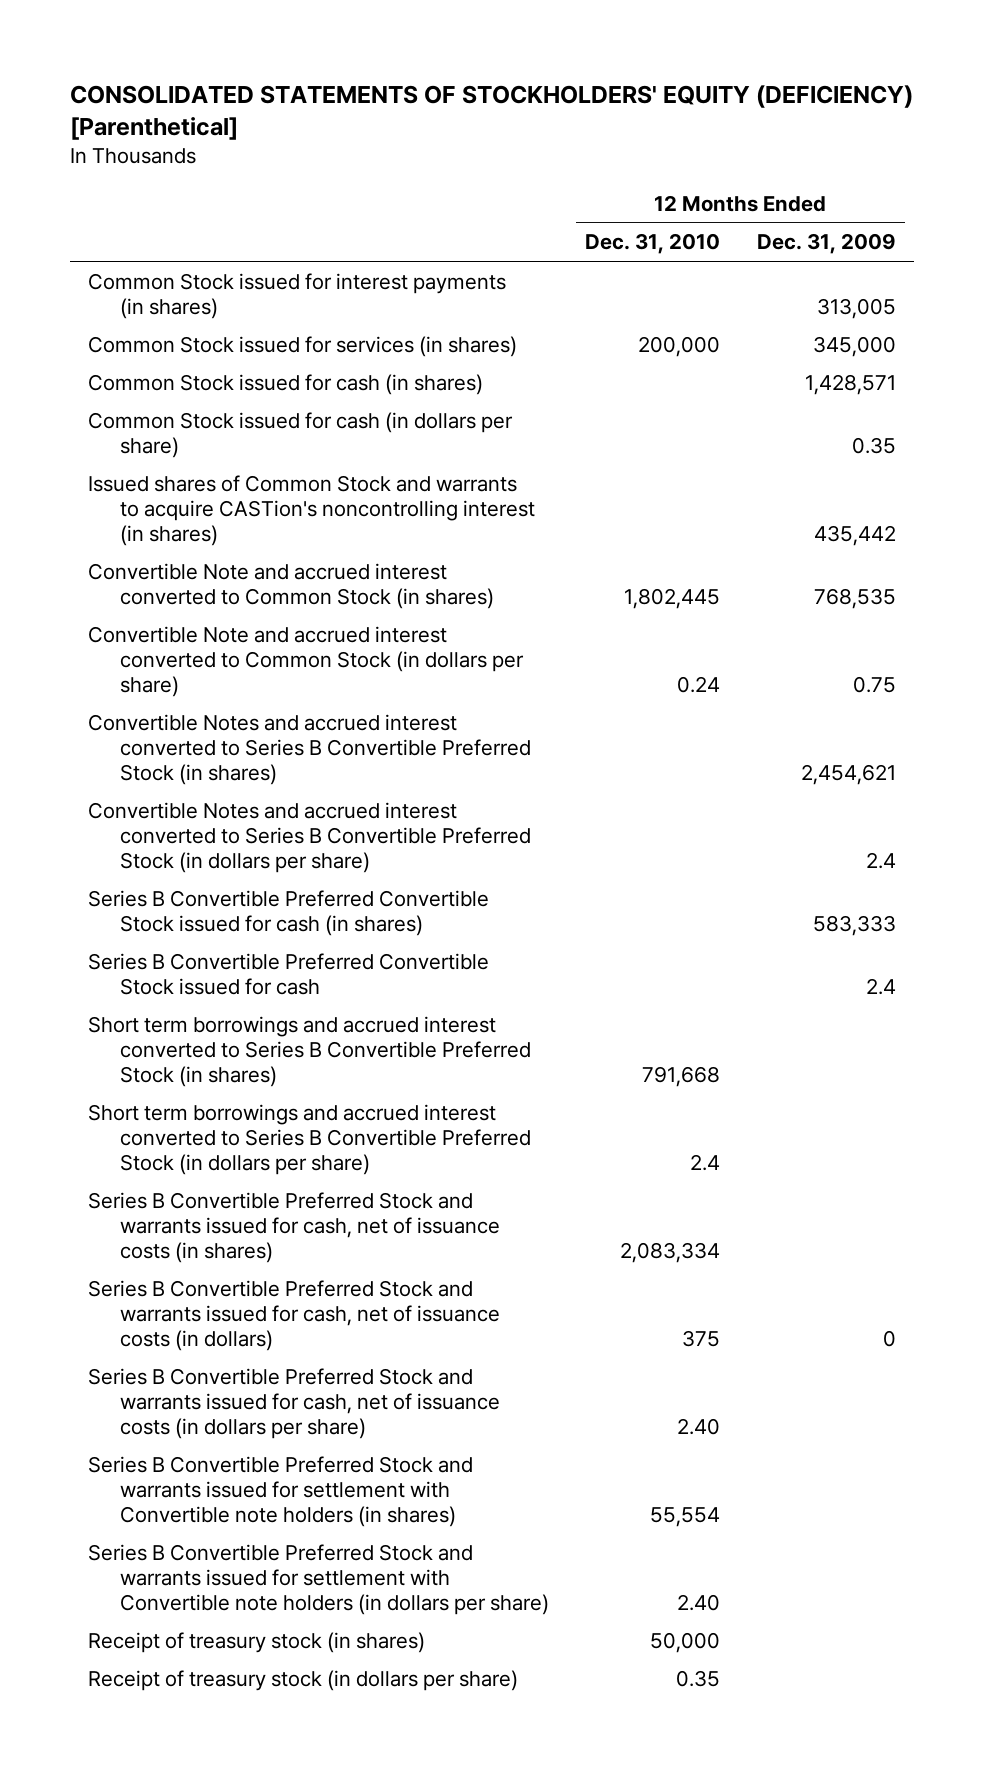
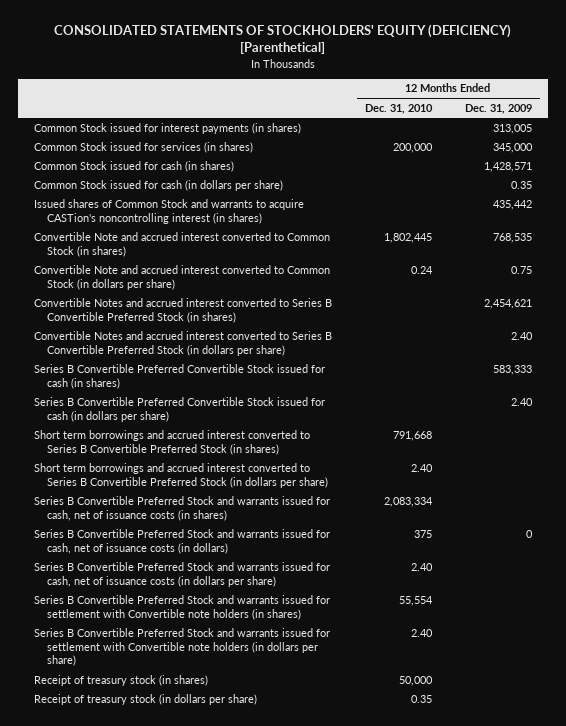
- Convertible Notes and accrued interest converted to Series B Convertible Preferred Stock (in dollars per share) | | 2.4
+ Convertible Notes and accrued interest converted to Series B Convertible Preferred Stock (in dollars per share) | | 2.40
- Series B Convertible Preferred Convertible Stock issued for cash | | 2.4
+ Series B Convertible Preferred Convertible Stock issued for cash (in dollars per share) | | 2.40
- Short term borrowings and accrued interest converted to Series B Convertible Preferred Stock (in dollars per share) | 2.4 |
+ Short term borrowings and accrued interest converted to Series B Convertible Preferred Stock (in dollars per share) | 2.40 |

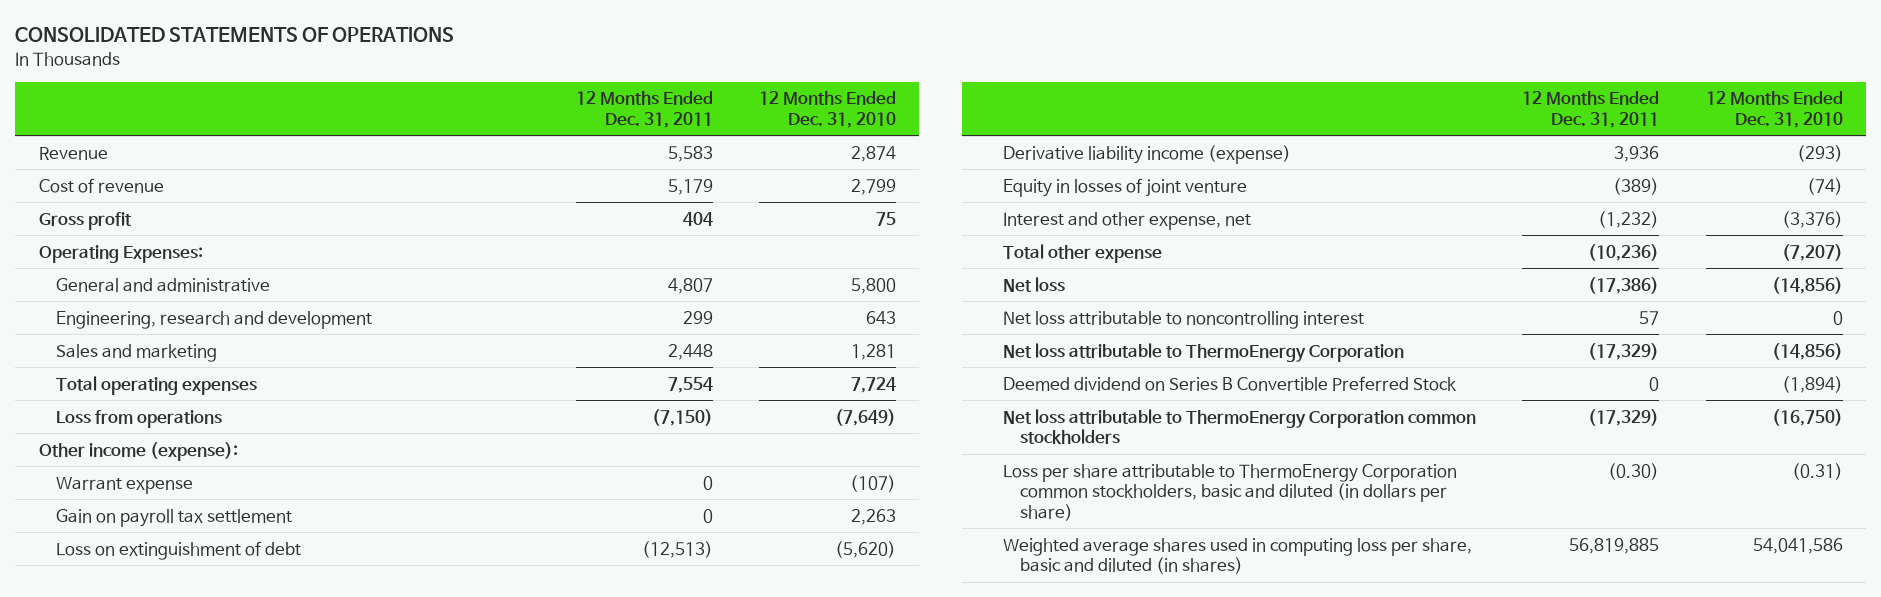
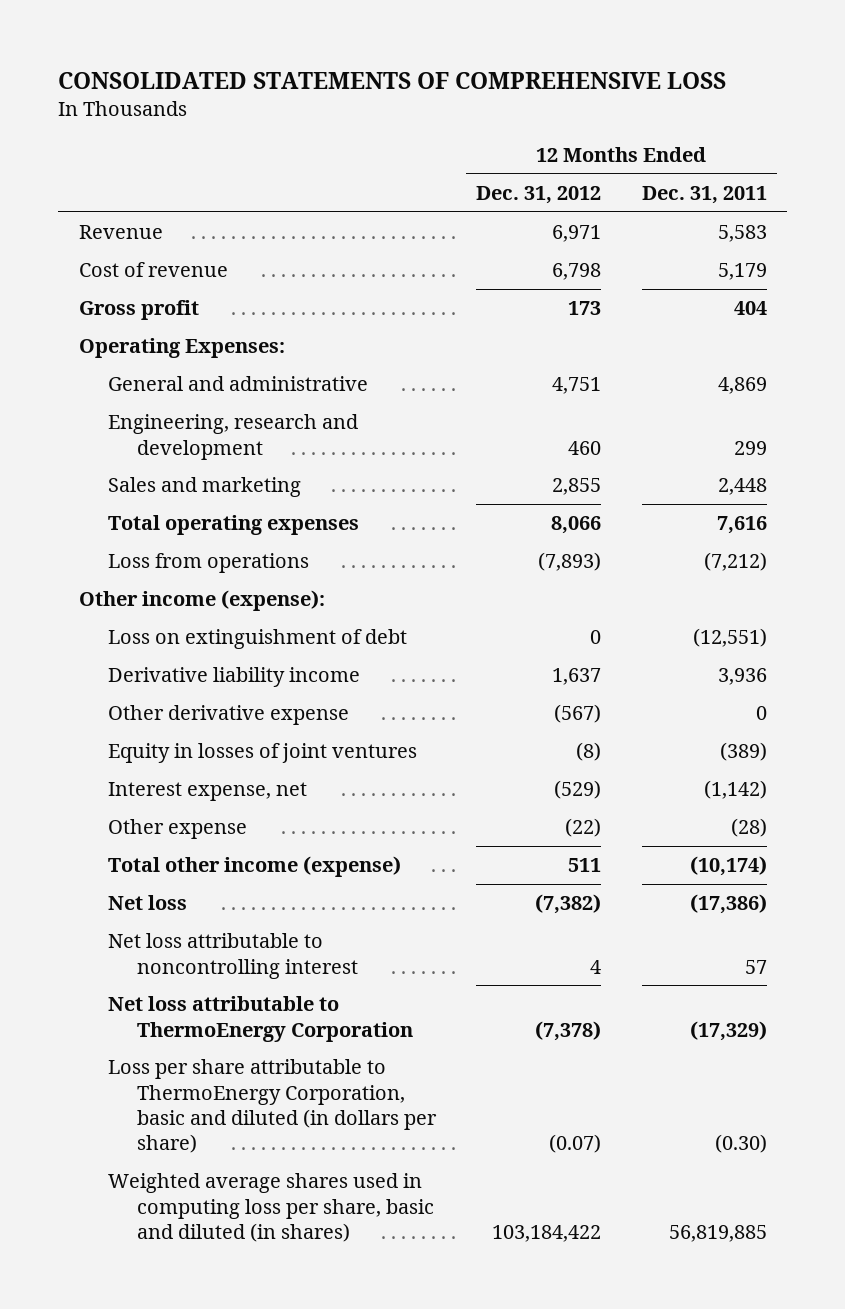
- CONSOLIDATED STATEMENTS OF OPERATIONS
+ CONSOLIDATED STATEMENTS OF COMPREHENSIVE LOSS
- | 12 Months Ended Dec. 31, 2011 | 12 Months Ended Dec. 31, 2010
+ | 12 Months Ended Dec. 31, 2012 | 12 Months Ended Dec. 31, 2011
- General and administrative | 4,807 | 5,800
+ General and administrative | 4,751 | 4,869
- Total operating expenses | 7,554 | 7,724
- Loss from operations | (7,150) | (7,649)
+ Total operating expenses | 8,066 | 7,616
+ Loss from operations | (7,893) | (7,212)
- Warrant expense | 0 | (107)
- Gain on payroll tax settlement | 0 | 2,263
- Loss on extinguishment of debt | (12,513) | (5,620)
- Derivative liability income (expense) | 3,936 | (293)
- Equity in losses of joint venture | (389) | (74)
- Interest and other expense, net | (1,232) | (3,376)
- Total other expense | (10,236) | (7,207)
+ Loss on extinguishment of debt | 0 | (12,551)
+ Derivative liability income | 1,637 | 3,936
+ Other derivative expense | (567) | 0
+ Equity in losses of joint ventures | (8) | (389)
+ Interest expense, net | (529) | (1,142)
+ Other expense | (22) | (28)
+ Total other income (expense) | 511 | (10,174)
- Deemed dividend on Series B Convertible Preferred Stock | 0 | (1,894)
- Net loss attributable to ThermoEnergy Corporation common stockholders | (17,329) | (16,750)
- Loss per share attributable to ThermoEnergy Corporation common stockholders, basic and diluted (in dollars per share) | (0.30) | (0.31)
+ Loss per share attributable to ThermoEnergy Corporation, basic and diluted (in dollars per share) | (0.07) | (0.30)

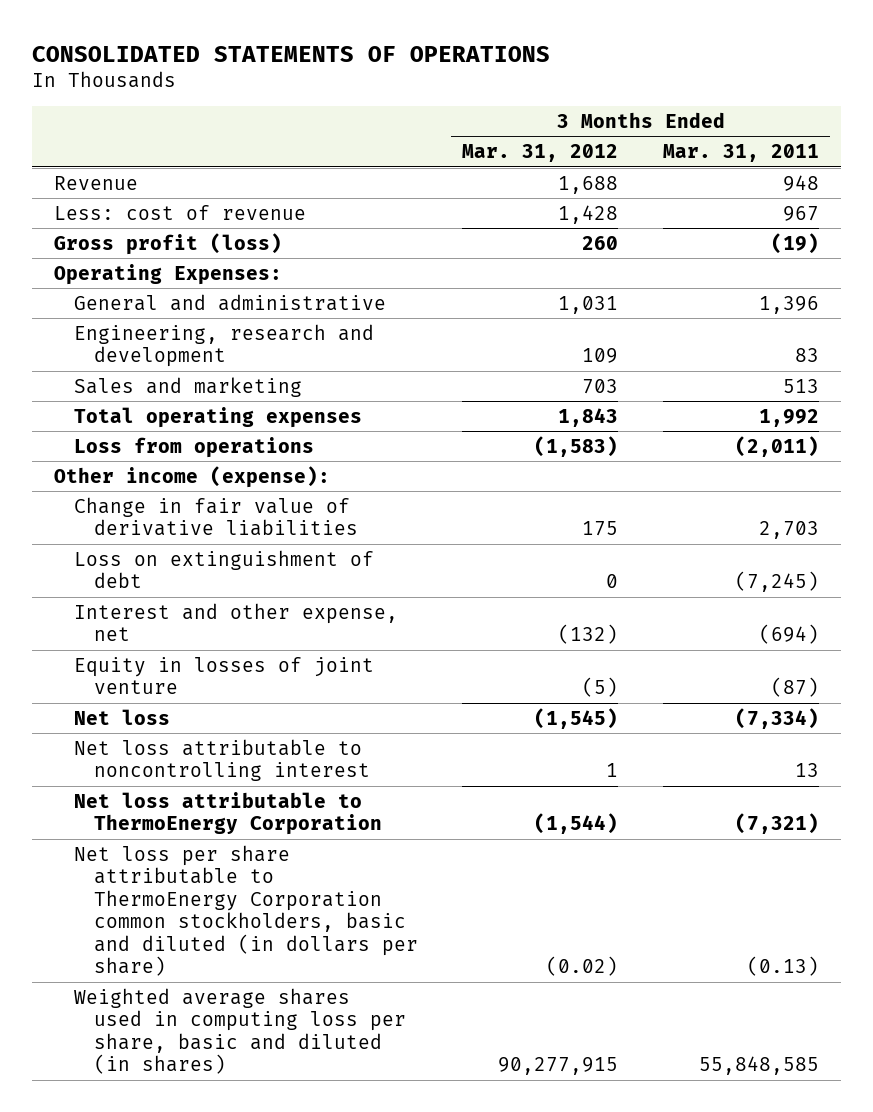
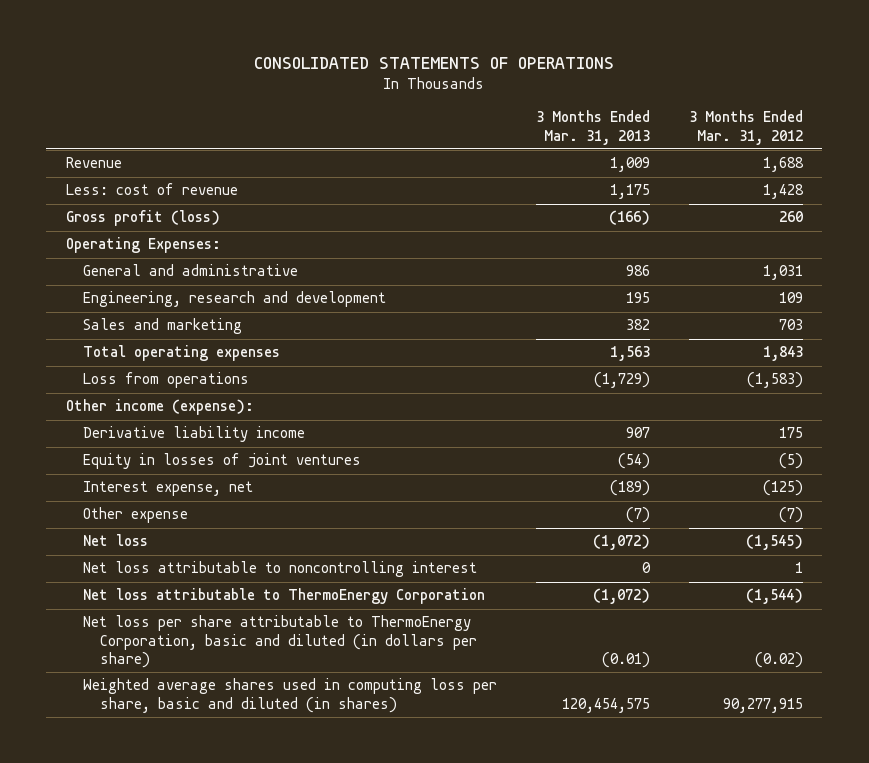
- | 3 Months Ended Mar. 31, 2012 | 3 Months Ended Mar. 31, 2011
+ | 3 Months Ended Mar. 31, 2013 | 3 Months Ended Mar. 31, 2012
- Change in fair value of derivative liabilities | 175 | 2,703
- Loss on extinguishment of debt | 0 | (7,245)
- Interest and other expense, net | (132) | (694)
- Equity in losses of joint venture | (5) | (87)
+ Derivative liability income | 907 | 175
+ Equity in losses of joint ventures | (54) | (5)
+ Interest expense, net | (189) | (125)
+ Other expense | (7) | (7)
- Net loss per share attributable to ThermoEnergy Corporation common stockholders, basic and diluted (in dollars per share) | (0.02) | (0.13)
+ Net loss per share attributable to ThermoEnergy Corporation, basic and diluted (in dollars per share) | (0.01) | (0.02)

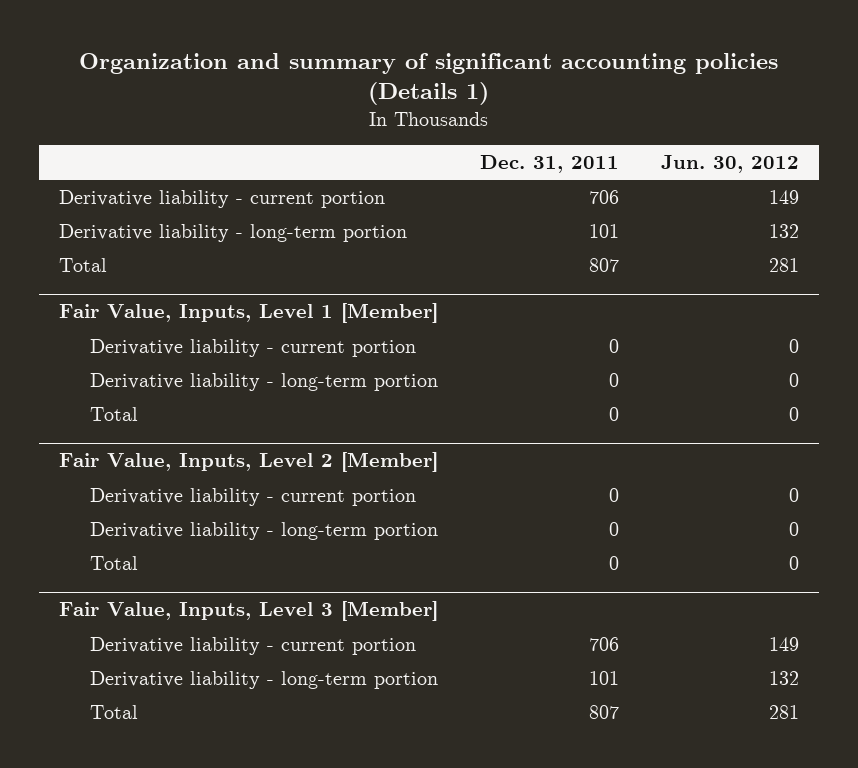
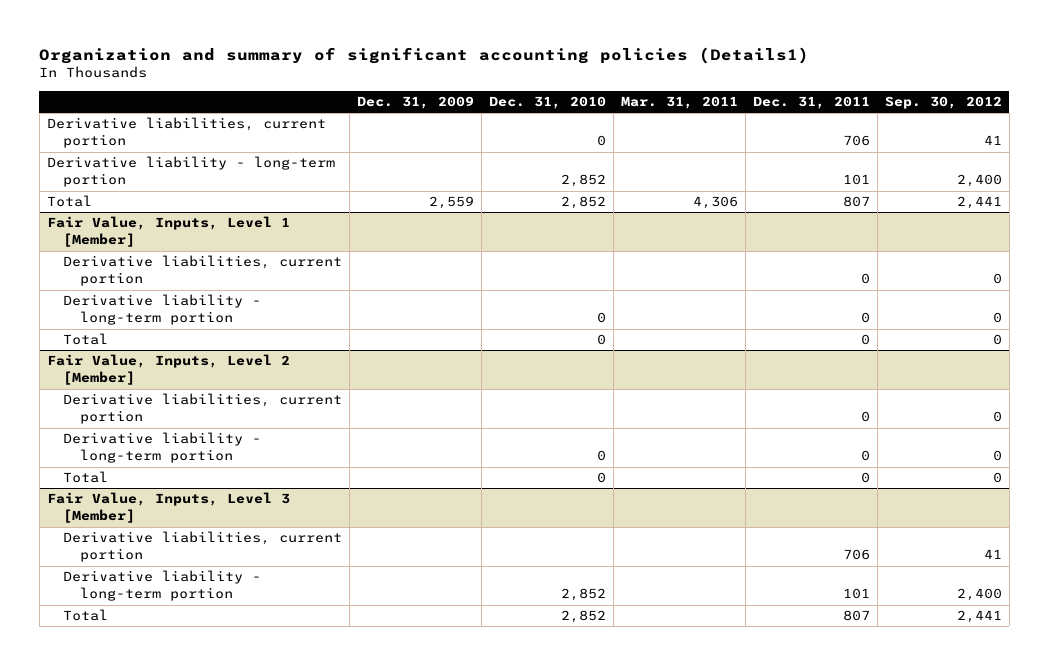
- Organization and summary of significant accounting policies (Details 1)
+ Organization and summary of significant accounting policies (Details1)
- | Dec. 31, 2011 | Jun. 30, 2012
+ | Dec. 31, 2009 | Dec. 31, 2010 | Mar. 31, 2011 | Dec. 31, 2011 | Sep. 30, 2012
- Derivative liability - current portion | 706 | 149
+ Derivative liabilities, current portion | | 0 | | 706 | 41
@ Fair Value, Inputs, Level 1 [Member]
- Derivative liability - current portion | 0 | 0
+ Derivative liabilities, current portion | | | | 0 | 0
@ Fair Value, Inputs, Level 2 [Member]
- Derivative liability - current portion | 0 | 0
+ Derivative liabilities, current portion | | | | 0 | 0
@ Fair Value, Inputs, Level 3 [Member]
- Derivative liability - current portion | 706 | 149
+ Derivative liabilities, current portion | | | | 706 | 41

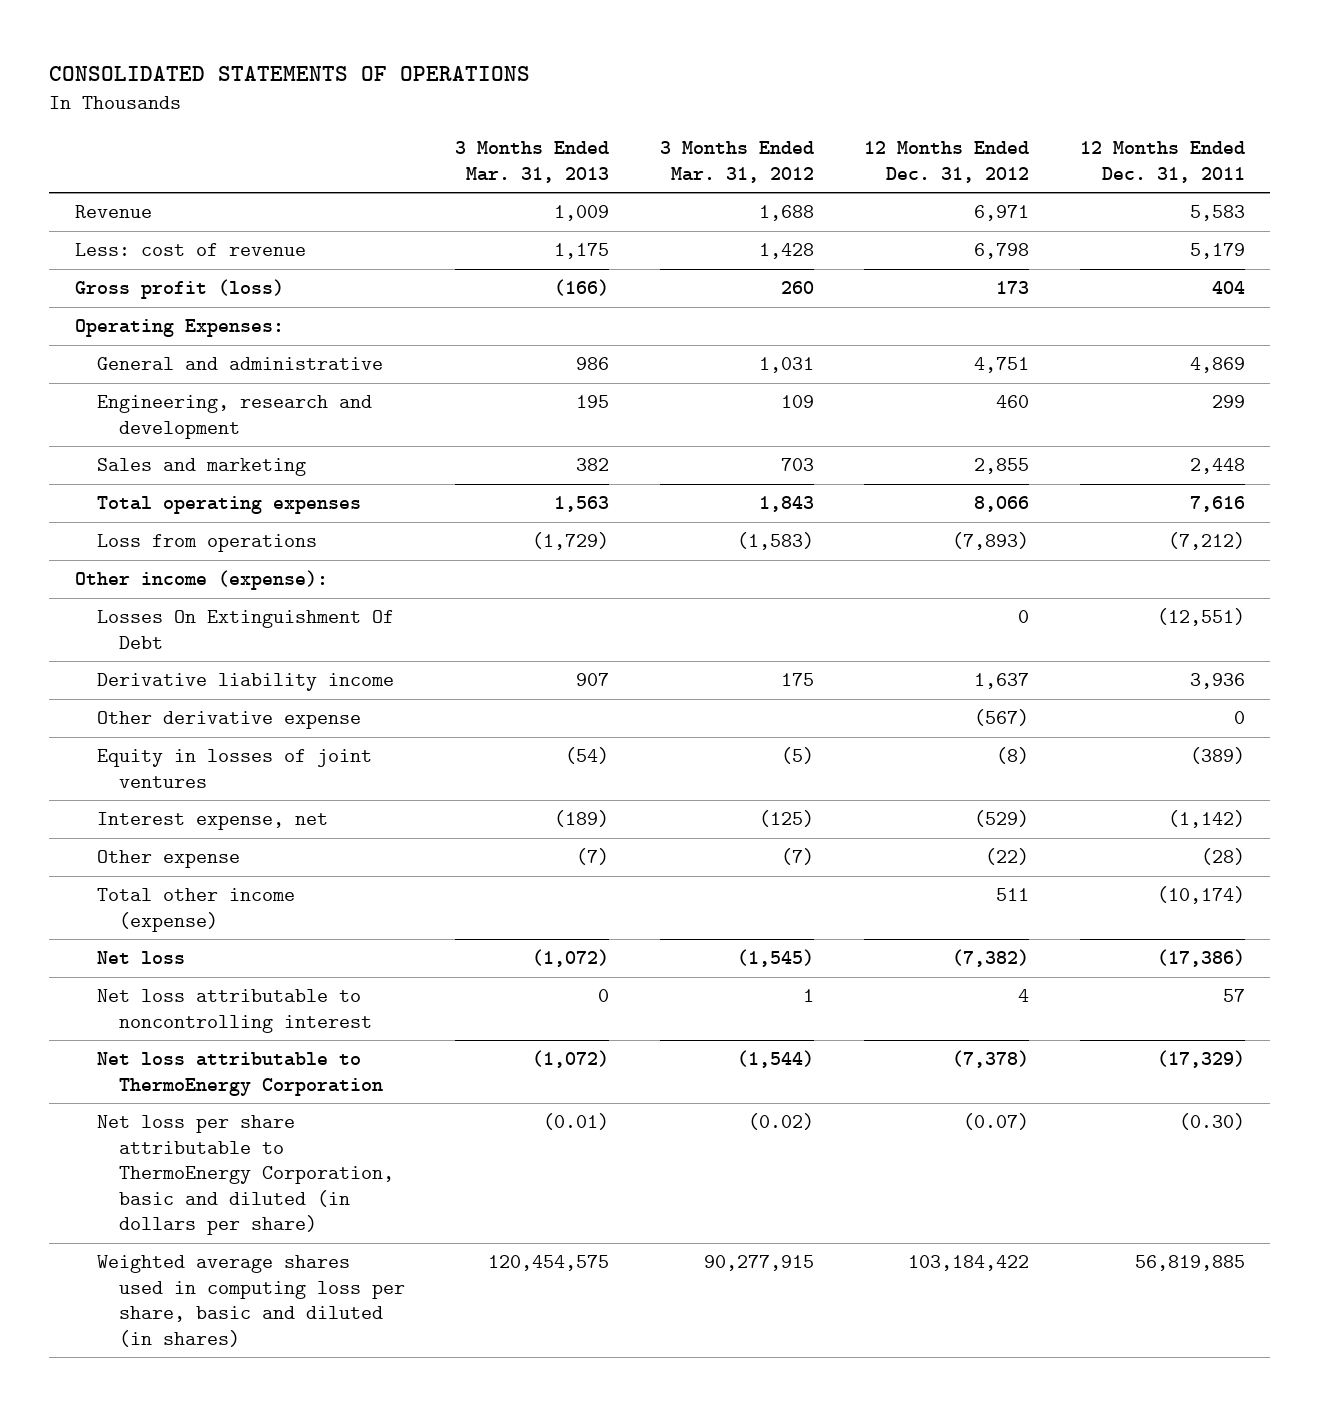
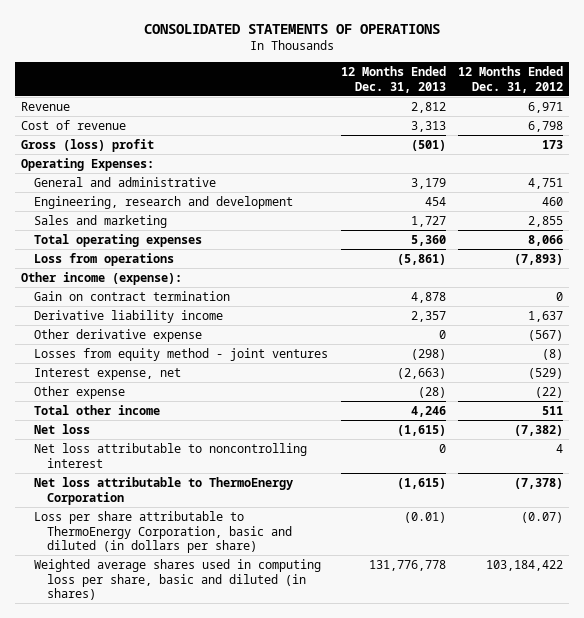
- | 3 Months Ended Mar. 31, 2013 | 3 Months Ended Mar. 31, 2012 | 12 Months Ended Dec. 31, 2012 | 12 Months Ended Dec. 31, 2011
+ | 12 Months Ended Dec. 31, 2013 | 12 Months Ended Dec. 31, 2012
- Less: cost of revenue | 1,175 | 1,428 | 6,798 | 5,179
- Gross profit (loss) | (166) | 260 | 173 | 404
+ Cost of revenue | 3,313 | 6,798
+ Gross (loss) profit | (501) | 173
- Losses On Extinguishment Of Debt | | | 0 | (12,551)
+ Gain on contract termination | 4,878 | 0
- Equity in losses of joint ventures | (54) | (5) | (8) | (389)
+ Losses from equity method - joint ventures | (298) | (8)
- Total other income (expense) | | | 511 | (10,174)
+ Total other income | 4,246 | 511
- Net loss per share attributable to ThermoEnergy Corporation, basic and diluted (in dollars per share) | (0.01) | (0.02) | (0.07) | (0.30)
+ Loss per share attributable to ThermoEnergy Corporation, basic and diluted (in dollars per share) | (0.01) | (0.07)

